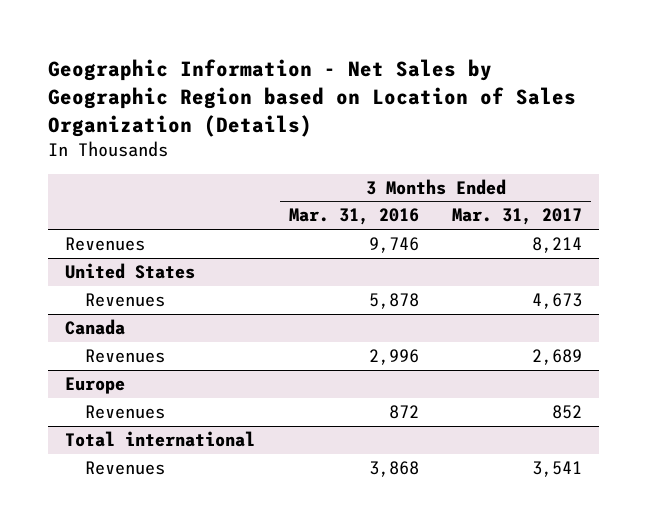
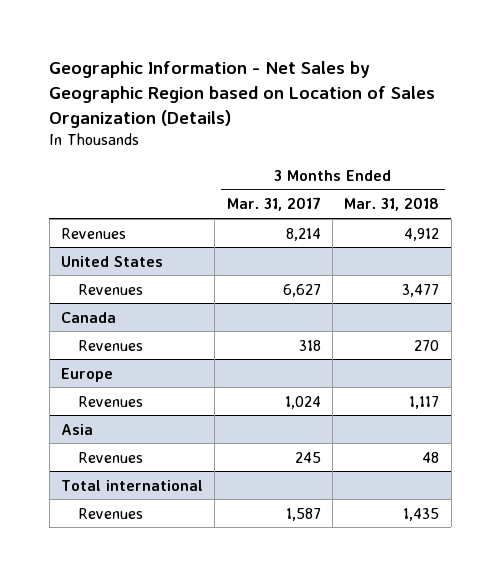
- | 3 Months Ended Mar. 31, 2016 | 3 Months Ended Mar. 31, 2017
+ | 3 Months Ended Mar. 31, 2017 | 3 Months Ended Mar. 31, 2018
@ United States
- Revenues | 5,878 | 4,673
+ Revenues | 6,627 | 3,477
@ Canada
- Revenues | 2,996 | 2,689
+ Revenues | 318 | 270
@ Europe
- Revenues | 872 | 852
+ Revenues | 1,024 | 1,117
+ Asia
+ Revenues | 245 | 48
@ Total international
- Revenues | 3,868 | 3,541
+ Revenues | 1,587 | 1,435

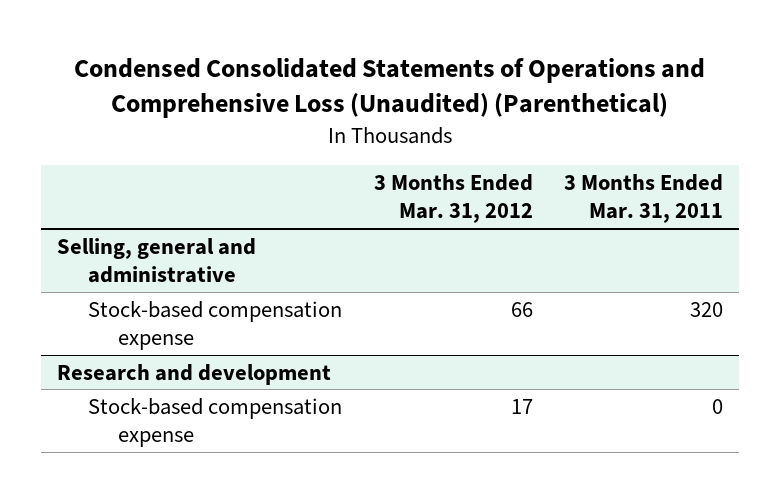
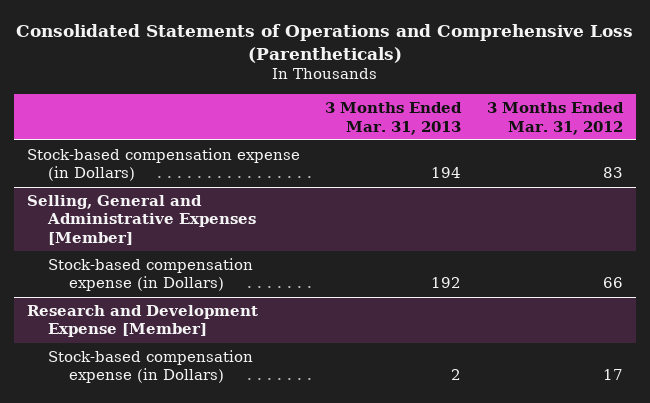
- Condensed Consolidated Statements of Operations and Comprehensive Loss (Unaudited) (Parenthetical)
+ Consolidated Statements of Operations and Comprehensive Loss (Parentheticals)
- | 3 Months Ended Mar. 31, 2012 | 3 Months Ended Mar. 31, 2011
+ | 3 Months Ended Mar. 31, 2013 | 3 Months Ended Mar. 31, 2012
- Selling, general and administrative
- Stock-based compensation expense | 66 | 320
- Research and development
- Stock-based compensation expense | 17 | 0
+ Stock-based compensation expense (in Dollars) | 194 | 83
+ Selling, General and Administrative Expenses [Member]
+ Stock-based compensation expense (in Dollars) | 192 | 66
+ Research and Development Expense [Member]
+ Stock-based compensation expense (in Dollars) | 2 | 17

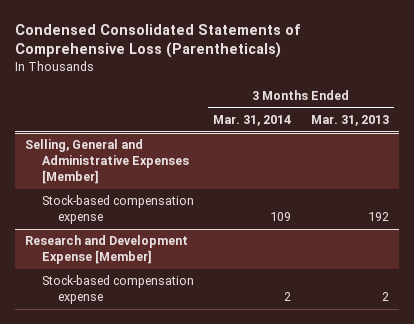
- Consolidated Statements of Operations and Comprehensive Loss (Parentheticals)
+ Condensed Consolidated Statements of Comprehensive Loss (Parentheticals)
- | 3 Months Ended Mar. 31, 2013 | 3 Months Ended Mar. 31, 2012
+ | 3 Months Ended Mar. 31, 2014 | 3 Months Ended Mar. 31, 2013
- Stock-based compensation expense (in Dollars) | 194 | 83
@ Selling, General and Administrative Expenses [Member]
- Stock-based compensation expense (in Dollars) | 192 | 66
+ Stock-based compensation expense | 109 | 192
@ Research and Development Expense [Member]
- Stock-based compensation expense (in Dollars) | 2 | 17
+ Stock-based compensation expense | 2 | 2

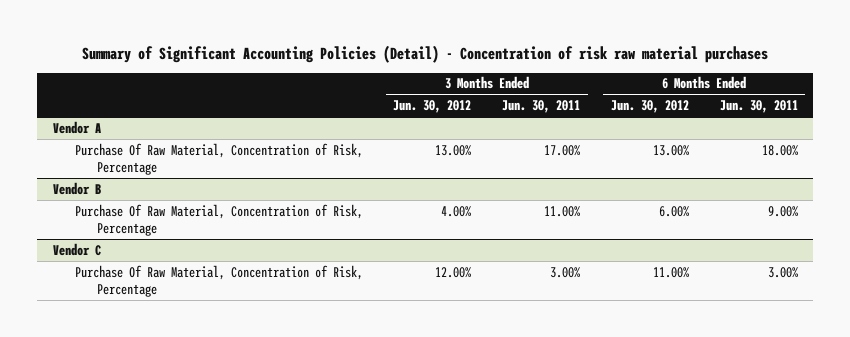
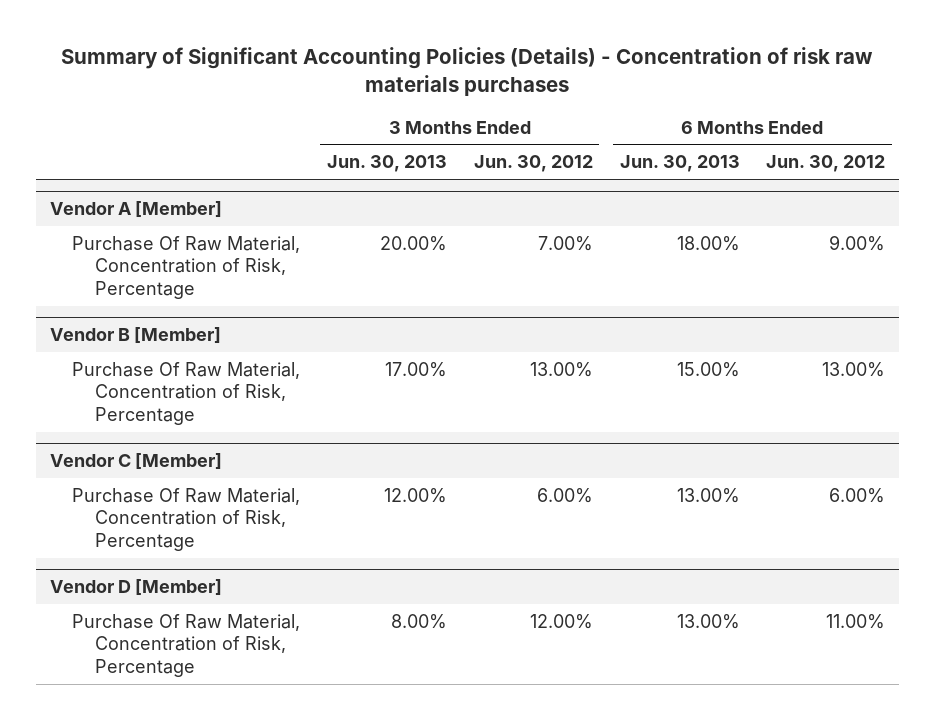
- Summary of Significant Accounting Policies (Detail) - Concentration of risk raw material purchases
+ Summary of Significant Accounting Policies (Details) - Concentration of risk raw materials purchases
- | 3 Months Ended Jun. 30, 2012 | 3 Months Ended Jun. 30, 2011 | 6 Months Ended Jun. 30, 2012 | 6 Months Ended Jun. 30, 2011
+ | 3 Months Ended Jun. 30, 2013 | 3 Months Ended Jun. 30, 2012 | 6 Months Ended Jun. 30, 2013 | 6 Months Ended Jun. 30, 2012
- Vendor A
+ Vendor A [Member]
+ Purchase Of Raw Material, Concentration of Risk, Percentage | 20.00% | 7.00% | 18.00% | 9.00%
+ Vendor B [Member]
- Vendor B
- Purchase Of Raw Material, Concentration of Risk, Percentage | 4.00% | 11.00% | 6.00% | 9.00%
- Vendor C
+ Vendor C [Member]
+ Purchase Of Raw Material, Concentration of Risk, Percentage | 12.00% | 6.00% | 13.00% | 6.00%
+ Vendor D [Member]

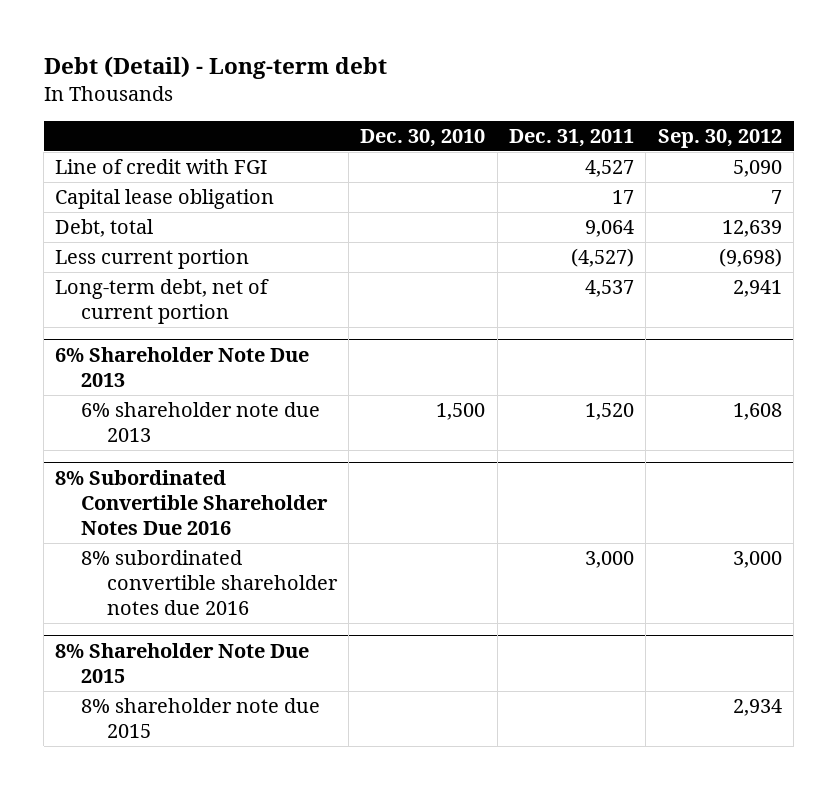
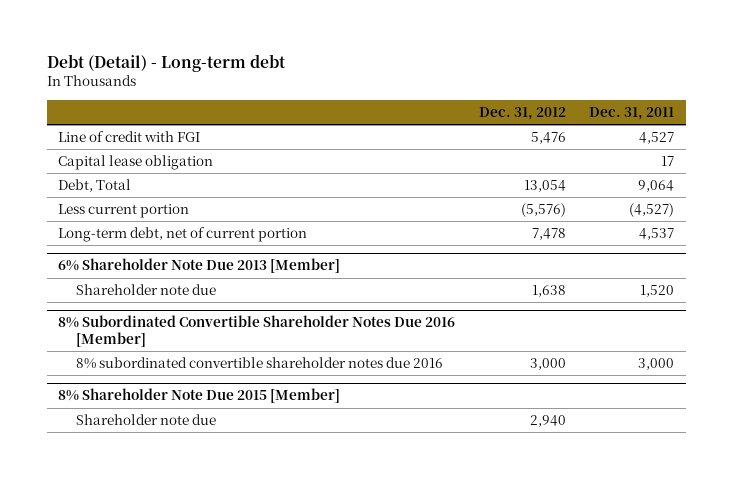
- | Dec. 30, 2010 | Dec. 31, 2011 | Sep. 30, 2012
+ | Dec. 31, 2012 | Dec. 31, 2011
- Debt, total | | 9,064 | 12,639
+ Debt, Total | 13,054 | 9,064
- 6% Shareholder Note Due 2013
- 6% shareholder note due 2013 | 1,500 | 1,520 | 1,608
- 8% Subordinated Convertible Shareholder Notes Due 2016
+ 6% Shareholder Note Due 2013 [Member]
+ Shareholder note due | 1,638 | 1,520
+ 8% Subordinated Convertible Shareholder Notes Due 2016 [Member]
- 8% Shareholder Note Due 2015
- 8% shareholder note due 2015 | | | 2,934
+ 8% Shareholder Note Due 2015 [Member]
+ Shareholder note due | 2,940 |

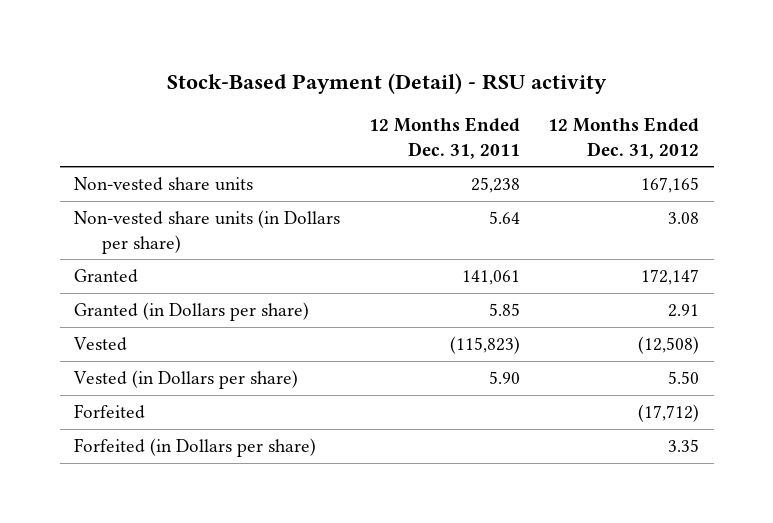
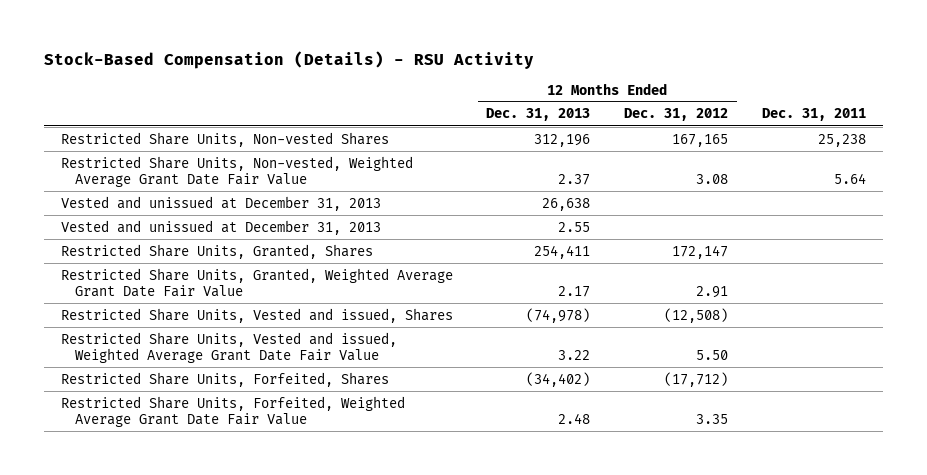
- Stock-Based Payment (Detail) - RSU activity
+ Stock-Based Compensation (Details) - RSU Activity
- | 12 Months Ended Dec. 31, 2011 | 12 Months Ended Dec. 31, 2012
+ | 12 Months Ended Dec. 31, 2013 | 12 Months Ended Dec. 31, 2012 | Dec. 31, 2011
- Non-vested share units | 25,238 | 167,165
- Non-vested share units (in Dollars per share) | 5.64 | 3.08
- Granted | 141,061 | 172,147
- Granted (in Dollars per share) | 5.85 | 2.91
- Vested | (115,823) | (12,508)
- Vested (in Dollars per share) | 5.90 | 5.50
- Forfeited | | (17,712)
- Forfeited (in Dollars per share) | | 3.35
+ Restricted Share Units, Non-vested Shares | 312,196 | 167,165 | 25,238
+ Restricted Share Units, Non-vested, Weighted Average Grant Date Fair Value | 2.37 | 3.08 | 5.64
+ Vested and unissued at December 31, 2013 | 26,638 | |
+ Vested and unissued at December 31, 2013 | 2.55 | |
+ Restricted Share Units, Granted, Shares | 254,411 | 172,147 |
+ Restricted Share Units, Granted, Weighted Average Grant Date Fair Value | 2.17 | 2.91 |
+ Restricted Share Units, Vested and issued, Shares | (74,978) | (12,508) |
+ Restricted Share Units, Vested and issued, Weighted Average Grant Date Fair Value | 3.22 | 5.50 |
+ Restricted Share Units, Forfeited, Shares | (34,402) | (17,712) |
+ Restricted Share Units, Forfeited, Weighted Average Grant Date Fair Value | 2.48 | 3.35 |

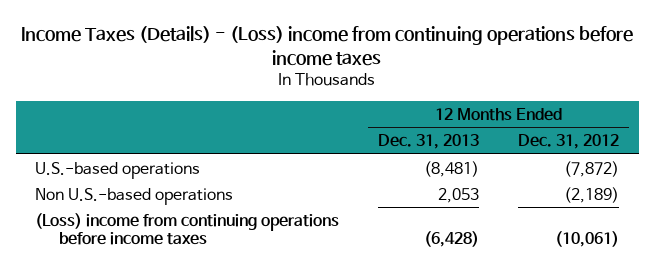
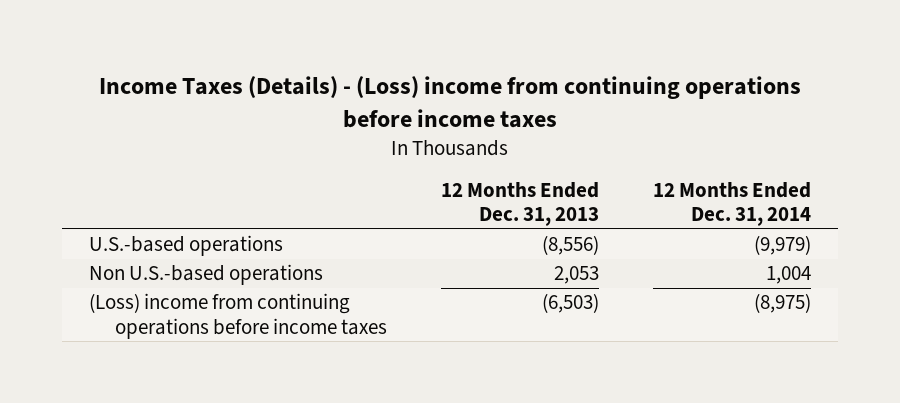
- | 12 Months Ended Dec. 31, 2013 | 12 Months Ended Dec. 31, 2012
+ | 12 Months Ended Dec. 31, 2013 | 12 Months Ended Dec. 31, 2014
- U.S.-based operations | (8,481) | (7,872)
+ U.S.-based operations | (8,556) | (9,979)
- (Loss) income from continuing operations before income taxes | (6,428) | (10,061)
+ (Loss) income from continuing operations before income taxes | (6,503) | (8,975)

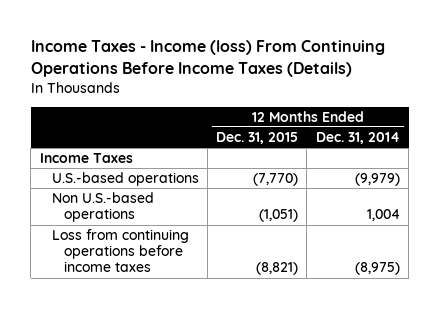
- Income Taxes (Details) - (Loss) income from continuing operations before income taxes
+ Income Taxes - Income (loss) From Continuing Operations Before Income Taxes (Details)
- | 12 Months Ended Dec. 31, 2013 | 12 Months Ended Dec. 31, 2014
+ | 12 Months Ended Dec. 31, 2015 | 12 Months Ended Dec. 31, 2014
+ Income Taxes
- (Loss) income from continuing operations before income taxes | (6,503) | (8,975)
+ Loss from continuing operations before income taxes | (8,821) | (8,975)

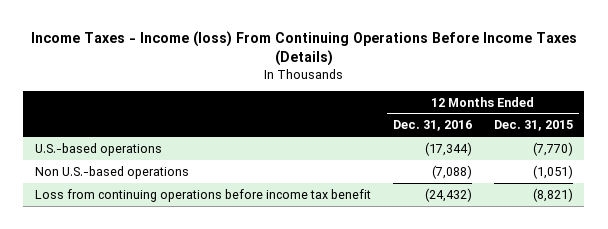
- | 12 Months Ended Dec. 31, 2015 | 12 Months Ended Dec. 31, 2014
+ | 12 Months Ended Dec. 31, 2016 | 12 Months Ended Dec. 31, 2015
- Income Taxes
- Loss from continuing operations before income taxes | (8,821) | (8,975)
+ Loss from continuing operations before income tax benefit | (24,432) | (8,821)

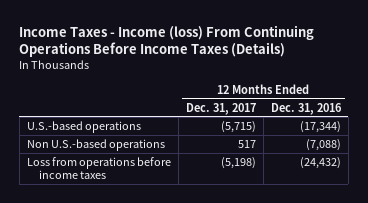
- | 12 Months Ended Dec. 31, 2016 | 12 Months Ended Dec. 31, 2015
+ | 12 Months Ended Dec. 31, 2017 | 12 Months Ended Dec. 31, 2016
- Loss from continuing operations before income tax benefit | (24,432) | (8,821)
+ Loss from operations before income taxes | (5,198) | (24,432)

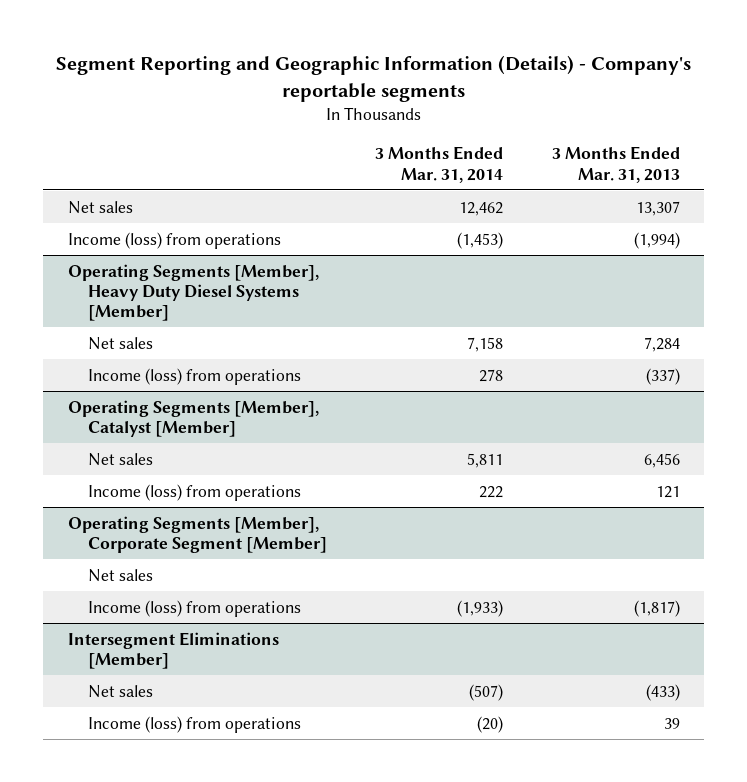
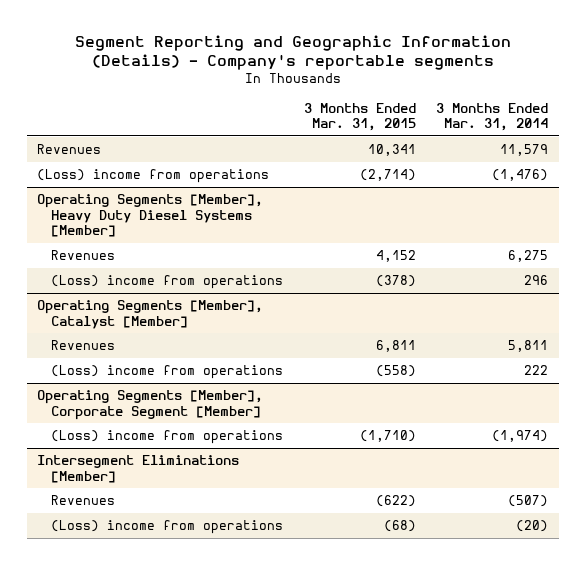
- | 3 Months Ended Mar. 31, 2014 | 3 Months Ended Mar. 31, 2013
+ | 3 Months Ended Mar. 31, 2015 | 3 Months Ended Mar. 31, 2014
- Net sales | 12,462 | 13,307
- Income (loss) from operations | (1,453) | (1,994)
+ Revenues | 10,341 | 11,579
+ (Loss) income from operations | (2,714) | (1,476)
@ Operating Segments [Member], Heavy Duty Diesel Systems [Member]
- Net sales | 7,158 | 7,284
- Income (loss) from operations | 278 | (337)
+ Revenues | 4,152 | 6,275
+ (Loss) income from operations | (378) | 296
@ Operating Segments [Member], Catalyst [Member]
- Net sales | 5,811 | 6,456
- Income (loss) from operations | 222 | 121
+ Revenues | 6,811 | 5,811
+ (Loss) income from operations | (558) | 222
@ Operating Segments [Member], Corporate Segment [Member]
- Net sales
- Income (loss) from operations | (1,933) | (1,817)
+ (Loss) income from operations | (1,710) | (1,974)
@ Intersegment Eliminations [Member]
- Net sales | (507) | (433)
- Income (loss) from operations | (20) | 39
+ Revenues | (622) | (507)
+ (Loss) income from operations | (68) | (20)

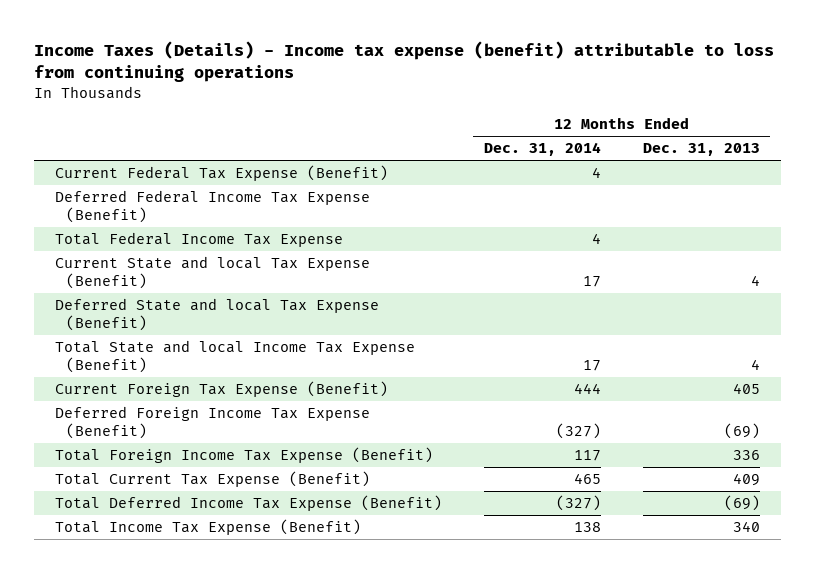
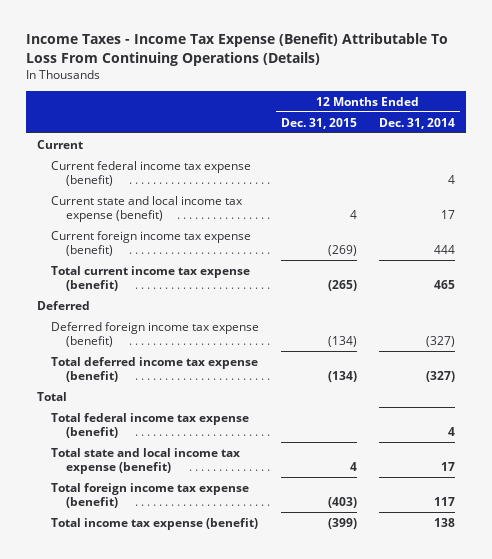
- Income Taxes (Details) - Income tax expense (benefit) attributable to loss from continuing operations
+ Income Taxes - Income Tax Expense (Benefit) Attributable To Loss From Continuing Operations (Details)
- | 12 Months Ended Dec. 31, 2014 | 12 Months Ended Dec. 31, 2013
+ | 12 Months Ended Dec. 31, 2015 | 12 Months Ended Dec. 31, 2014
- Current Federal Tax Expense (Benefit) | 4 |
- Deferred Federal Income Tax Expense (Benefit)
- Total Federal Income Tax Expense | 4 |
- Current State and local Tax Expense (Benefit) | 17 | 4
- Deferred State and local Tax Expense (Benefit)
- Total State and local Income Tax Expense (Benefit) | 17 | 4
- Current Foreign Tax Expense (Benefit) | 444 | 405
- Deferred Foreign Income Tax Expense (Benefit) | (327) | (69)
- Total Foreign Income Tax Expense (Benefit) | 117 | 336
- Total Current Tax Expense (Benefit) | 465 | 409
- Total Deferred Income Tax Expense (Benefit) | (327) | (69)
- Total Income Tax Expense (Benefit) | 138 | 340
+ Current
+ Current federal income tax expense (benefit) | | 4
+ Current state and local income tax expense (benefit) | 4 | 17
+ Current foreign income tax expense (benefit) | (269) | 444
+ Total current income tax expense (benefit) | (265) | 465
+ Deferred
+ Deferred foreign income tax expense (benefit) | (134) | (327)
+ Total deferred income tax expense (benefit) | (134) | (327)
+ Total
+ Total federal income tax expense (benefit) | | 4
+ Total state and local income tax expense (benefit) | 4 | 17
+ Total foreign income tax expense (benefit) | (403) | 117
+ Total income tax expense (benefit) | (399) | 138

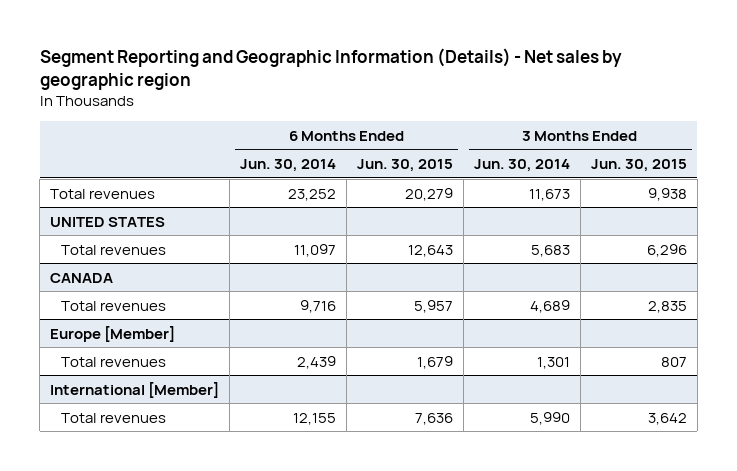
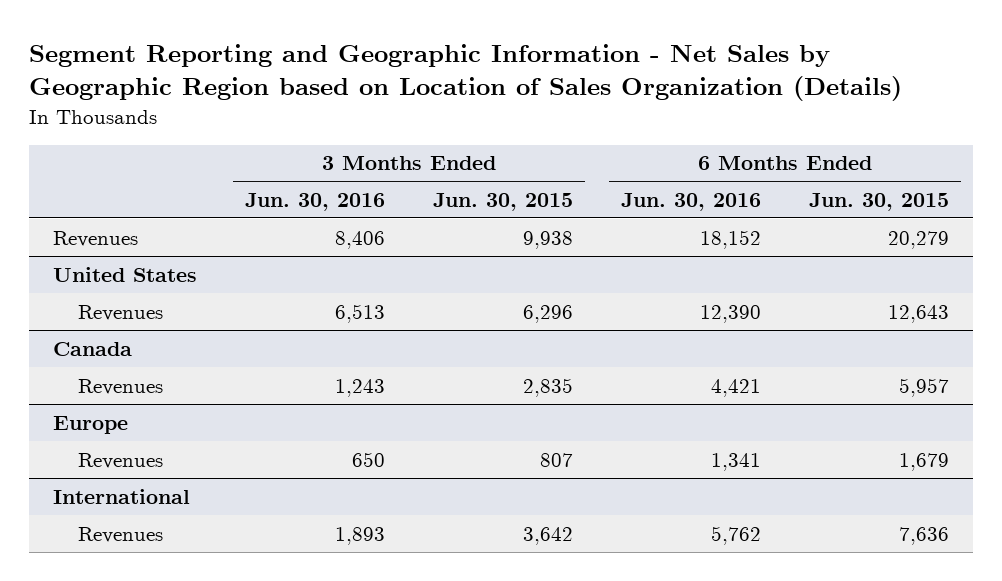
- Segment Reporting and Geographic Information (Details) - Net sales by geographic region
+ Segment Reporting and Geographic Information - Net Sales by Geographic Region based on Location of Sales Organization (Details)
- | 6 Months Ended Jun. 30, 2014 | 6 Months Ended Jun. 30, 2015 | 3 Months Ended Jun. 30, 2014 | 3 Months Ended Jun. 30, 2015
+ | 3 Months Ended Jun. 30, 2016 | 3 Months Ended Jun. 30, 2015 | 6 Months Ended Jun. 30, 2016 | 6 Months Ended Jun. 30, 2015
- Total revenues | 23,252 | 20,279 | 11,673 | 9,938
- UNITED STATES
- Total revenues | 11,097 | 12,643 | 5,683 | 6,296
- CANADA
- Total revenues | 9,716 | 5,957 | 4,689 | 2,835
- Europe [Member]
- Total revenues | 2,439 | 1,679 | 1,301 | 807
- International [Member]
- Total revenues | 12,155 | 7,636 | 5,990 | 3,642
+ Revenues | 8,406 | 9,938 | 18,152 | 20,279
+ United States
+ Revenues | 6,513 | 6,296 | 12,390 | 12,643
+ Canada
+ Revenues | 1,243 | 2,835 | 4,421 | 5,957
+ Europe
+ Revenues | 650 | 807 | 1,341 | 1,679
+ International
+ Revenues | 1,893 | 3,642 | 5,762 | 7,636

